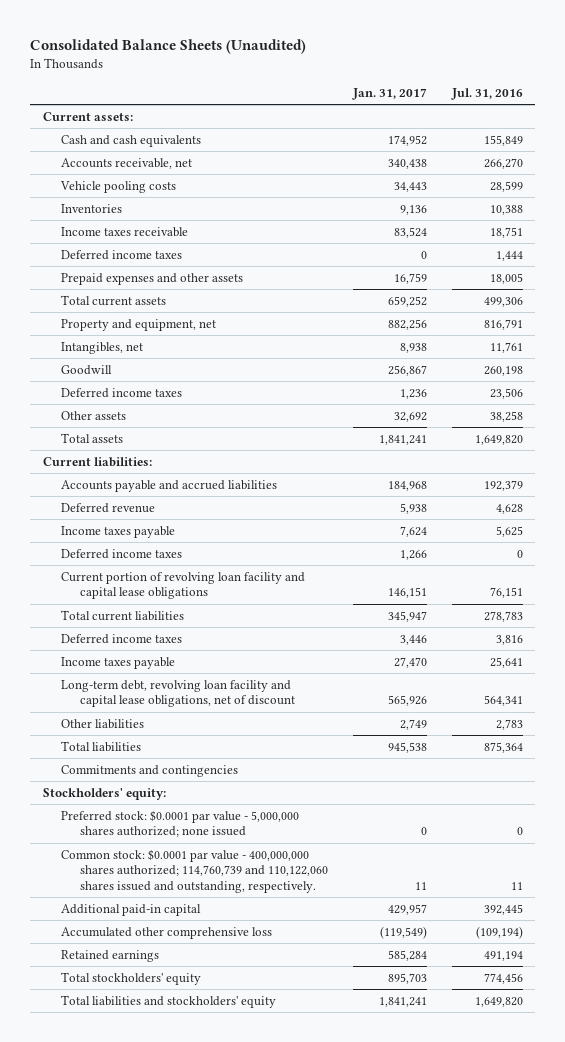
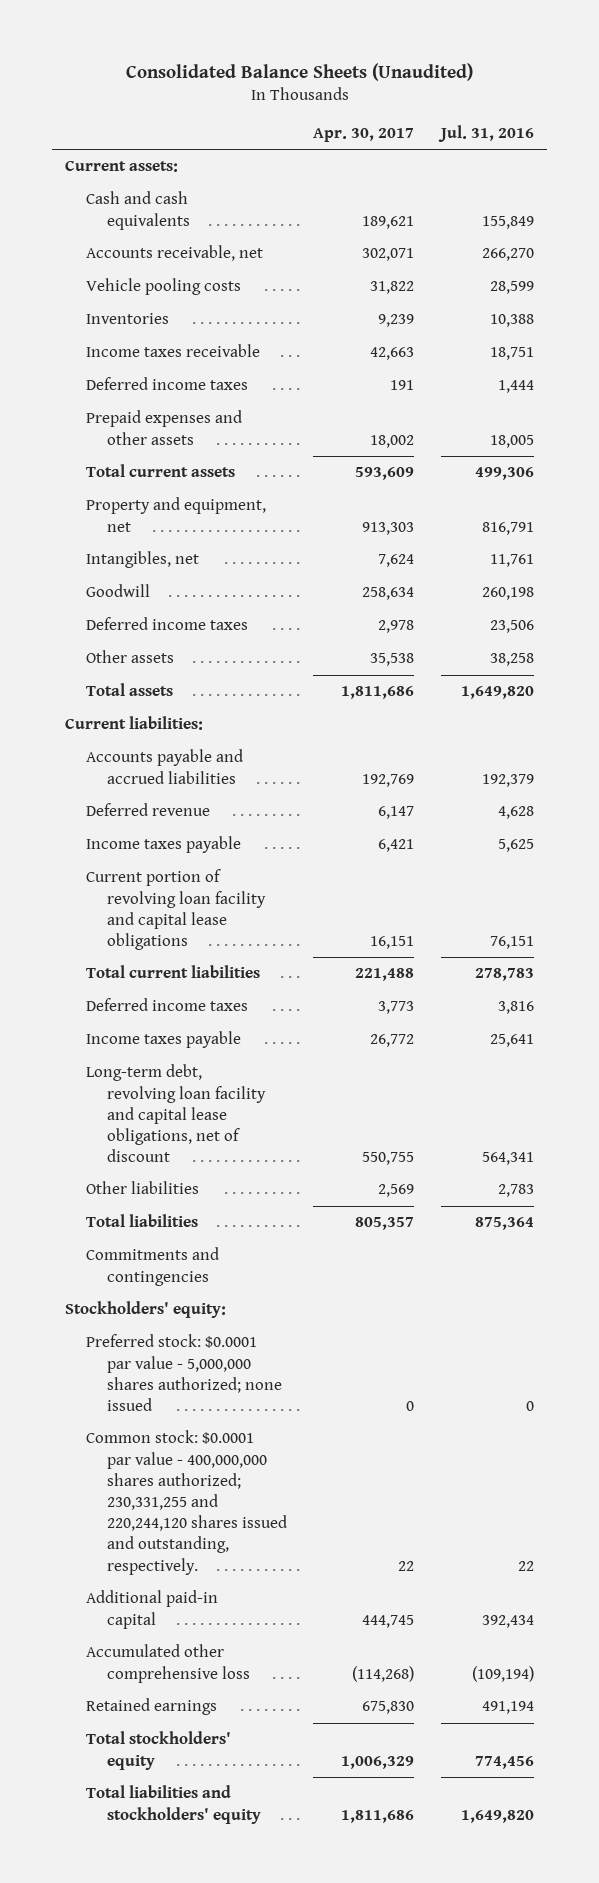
- | Jan. 31, 2017 | Jul. 31, 2016
+ | Apr. 30, 2017 | Jul. 31, 2016
- Deferred income taxes | 1,266 | 0
- Common stock: $0.0001 par value - 400,000,000 shares authorized; 114,760,739 and 110,122,060 shares issued and outstanding, respectively. | 11 | 11
- Additional paid-in capital | 429,957 | 392,445
+ Common stock: $0.0001 par value - 400,000,000 shares authorized; 230,331,255 and 220,244,120 shares issued and outstanding, respectively. | 22 | 22
+ Additional paid-in capital | 444,745 | 392,434

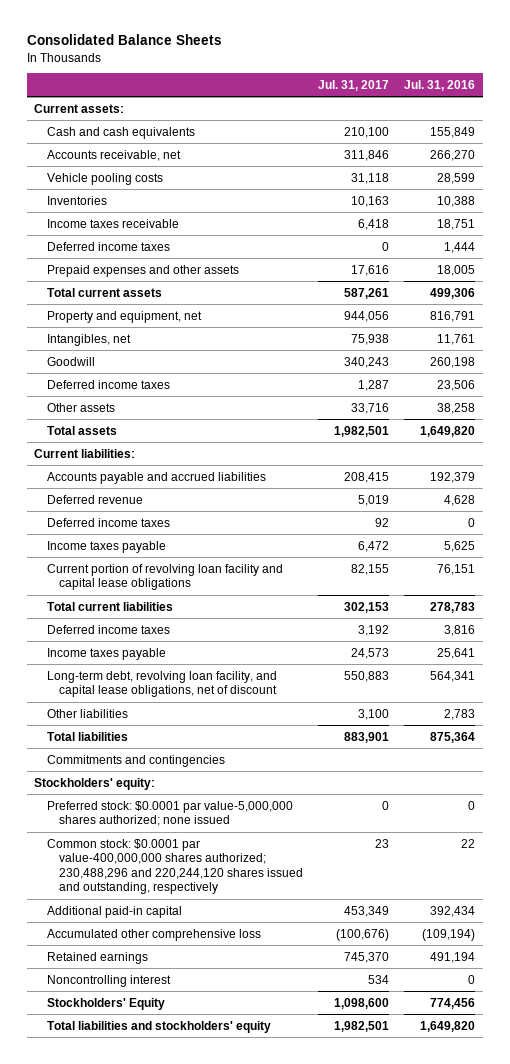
- Consolidated Balance Sheets (Unaudited)
+ Consolidated Balance Sheets
- | Apr. 30, 2017 | Jul. 31, 2016
+ | Jul. 31, 2017 | Jul. 31, 2016
+ Deferred income taxes | 92 | 0
- Long-term debt, revolving loan facility and capital lease obligations, net of discount | 550,755 | 564,341
+ Long-term debt, revolving loan facility, and capital lease obligations, net of discount | 550,883 | 564,341
- Preferred stock: $0.0001 par value - 5,000,000 shares authorized; none issued | 0 | 0
- Common stock: $0.0001 par value - 400,000,000 shares authorized; 230,331,255 and 220,244,120 shares issued and outstanding, respectively. | 22 | 22
+ Preferred stock: $0.0001 par value-5,000,000 shares authorized; none issued | 0 | 0
+ Common stock: $0.0001 par value-400,000,000 shares authorized; 230,488,296 and 220,244,120 shares issued and outstanding, respectively | 23 | 22
- Total stockholders' equity | 1,006,329 | 774,456
+ Noncontrolling interest | 534 | 0
+ Stockholders' Equity | 1,098,600 | 774,456

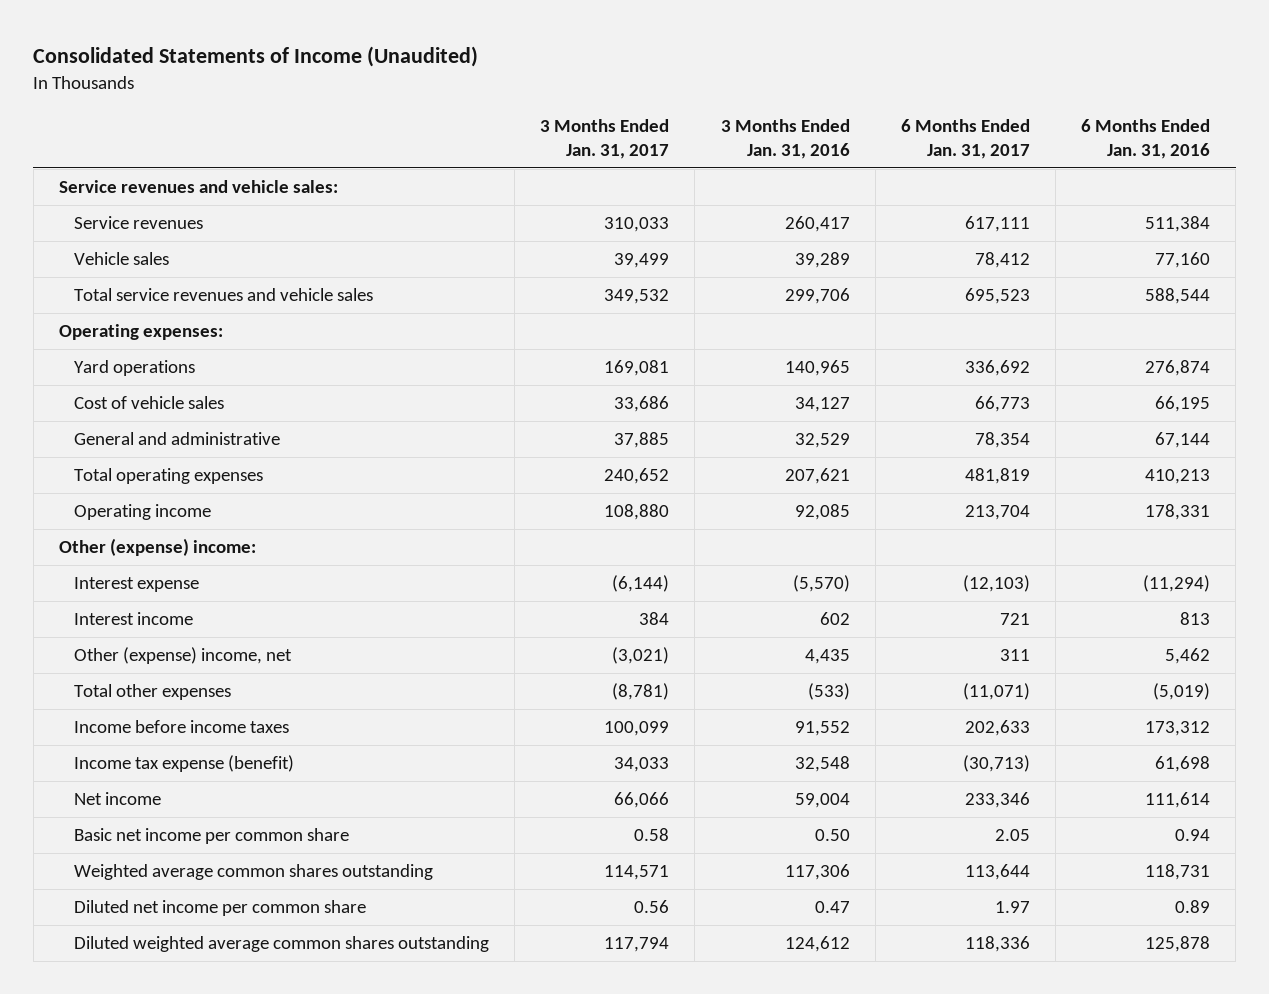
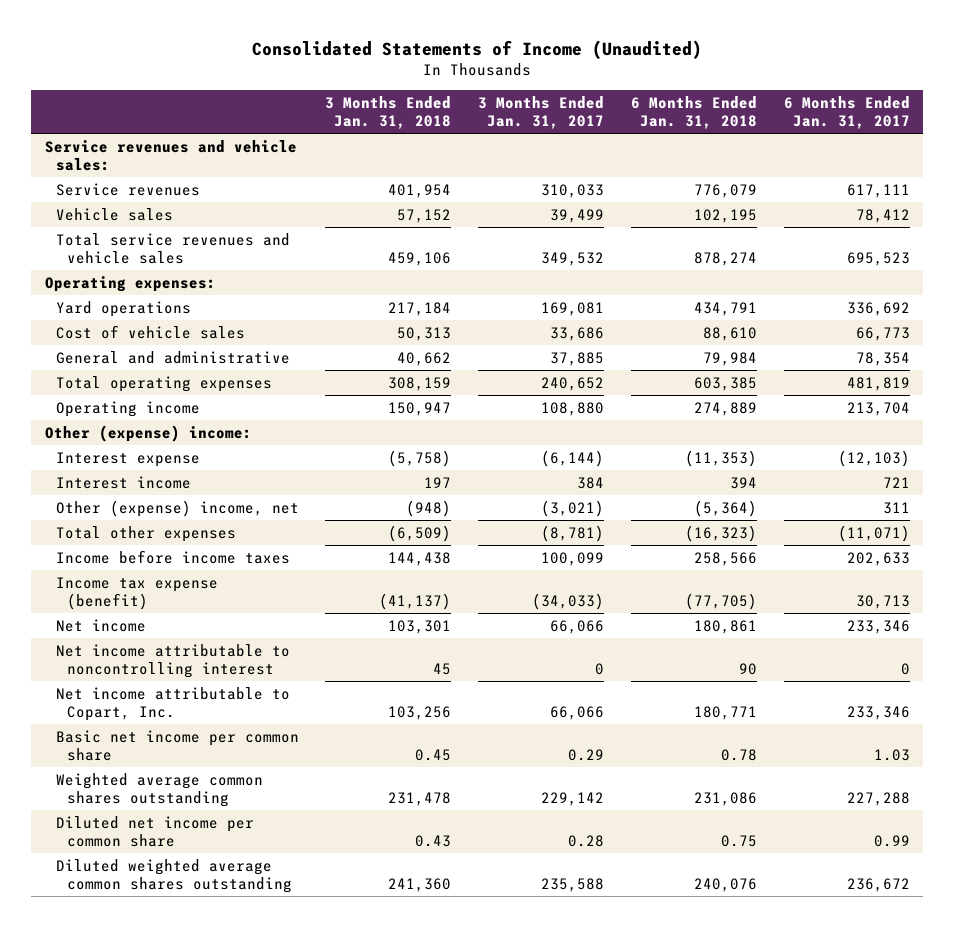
- | 3 Months Ended Jan. 31, 2017 | 3 Months Ended Jan. 31, 2016 | 6 Months Ended Jan. 31, 2017 | 6 Months Ended Jan. 31, 2016
+ | 3 Months Ended Jan. 31, 2018 | 3 Months Ended Jan. 31, 2017 | 6 Months Ended Jan. 31, 2018 | 6 Months Ended Jan. 31, 2017
- Income tax expense (benefit) | 34,033 | 32,548 | (30,713) | 61,698
+ Income tax expense (benefit) | (41,137) | (34,033) | (77,705) | 30,713
- Basic net income per common share | 0.58 | 0.50 | 2.05 | 0.94
- Weighted average common shares outstanding | 114,571 | 117,306 | 113,644 | 118,731
- Diluted net income per common share | 0.56 | 0.47 | 1.97 | 0.89
- Diluted weighted average common shares outstanding | 117,794 | 124,612 | 118,336 | 125,878
+ Net income attributable to noncontrolling interest | 45 | 0 | 90 | 0
+ Net income attributable to Copart, Inc. | 103,256 | 66,066 | 180,771 | 233,346
+ Basic net income per common share | 0.45 | 0.29 | 0.78 | 1.03
+ Weighted average common shares outstanding | 231,478 | 229,142 | 231,086 | 227,288
+ Diluted net income per common share | 0.43 | 0.28 | 0.75 | 0.99
+ Diluted weighted average common shares outstanding | 241,360 | 235,588 | 240,076 | 236,672

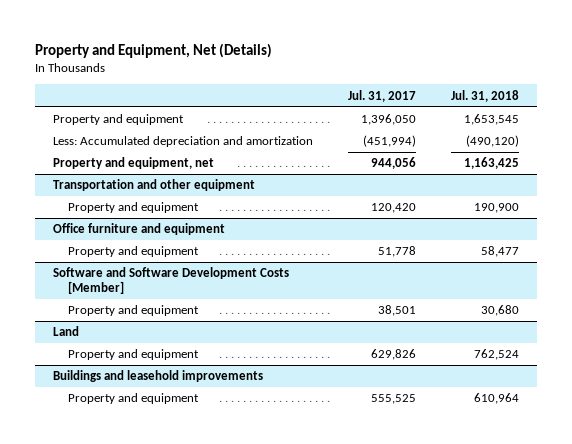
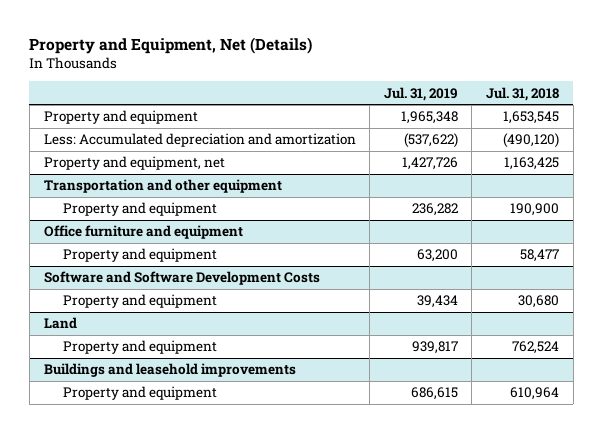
- | Jul. 31, 2017 | Jul. 31, 2018
+ | Jul. 31, 2019 | Jul. 31, 2018
- Software and Software Development Costs [Member]
+ Software and Software Development Costs

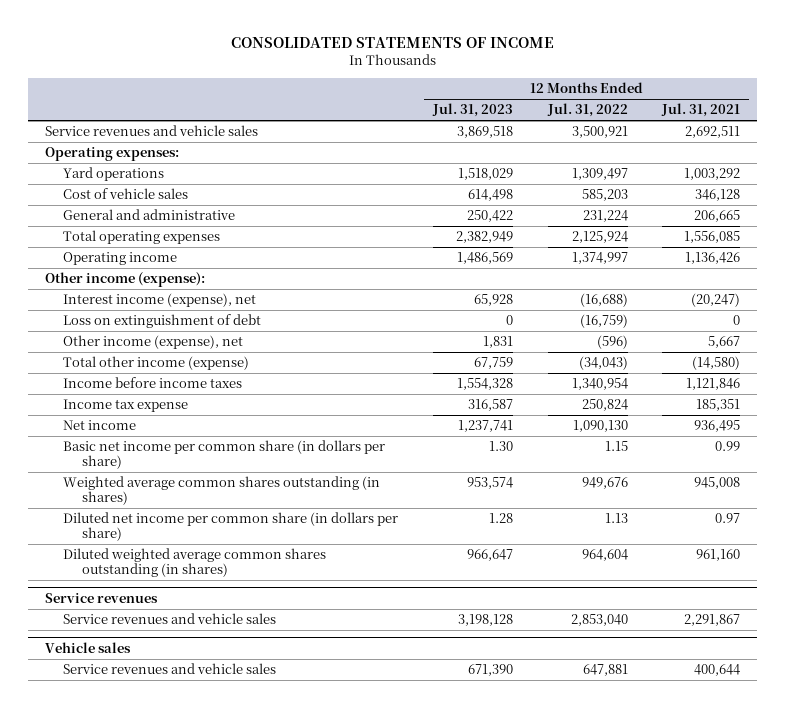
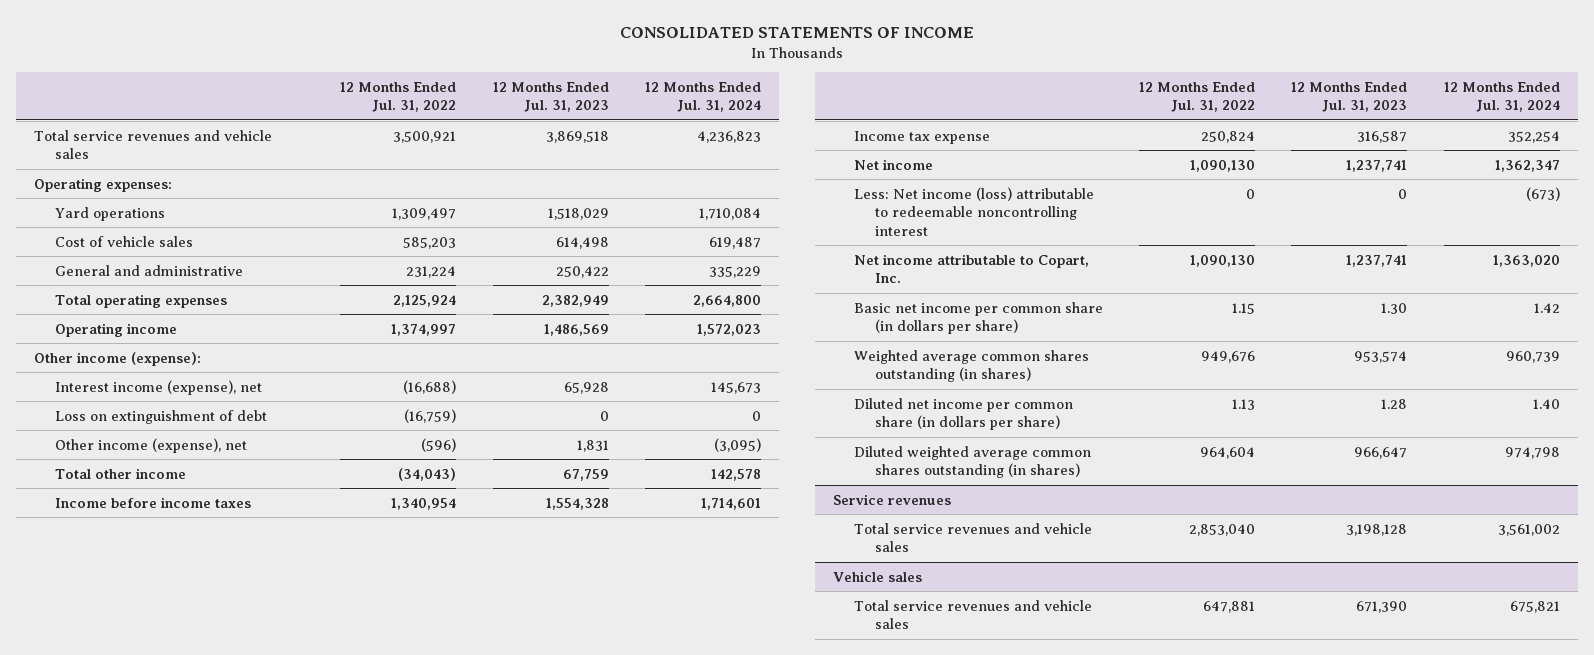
- | 12 Months Ended Jul. 31, 2023 | 12 Months Ended Jul. 31, 2022 | 12 Months Ended Jul. 31, 2021
+ | 12 Months Ended Jul. 31, 2022 | 12 Months Ended Jul. 31, 2023 | 12 Months Ended Jul. 31, 2024
- Service revenues and vehicle sales | 3,869,518 | 3,500,921 | 2,692,511
+ Total service revenues and vehicle sales | 3,500,921 | 3,869,518 | 4,236,823
- Total other income (expense) | 67,759 | (34,043) | (14,580)
+ Total other income | (34,043) | 67,759 | 142,578
+ Less: Net income (loss) attributable to redeemable noncontrolling interest | 0 | 0 | (673)
+ Net income attributable to Copart, Inc. | 1,090,130 | 1,237,741 | 1,363,020
@ Service revenues
- Service revenues and vehicle sales | 3,198,128 | 2,853,040 | 2,291,867
+ Total service revenues and vehicle sales | 2,853,040 | 3,198,128 | 3,561,002
@ Vehicle sales
- Service revenues and vehicle sales | 671,390 | 647,881 | 400,644
+ Total service revenues and vehicle sales | 647,881 | 671,390 | 675,821

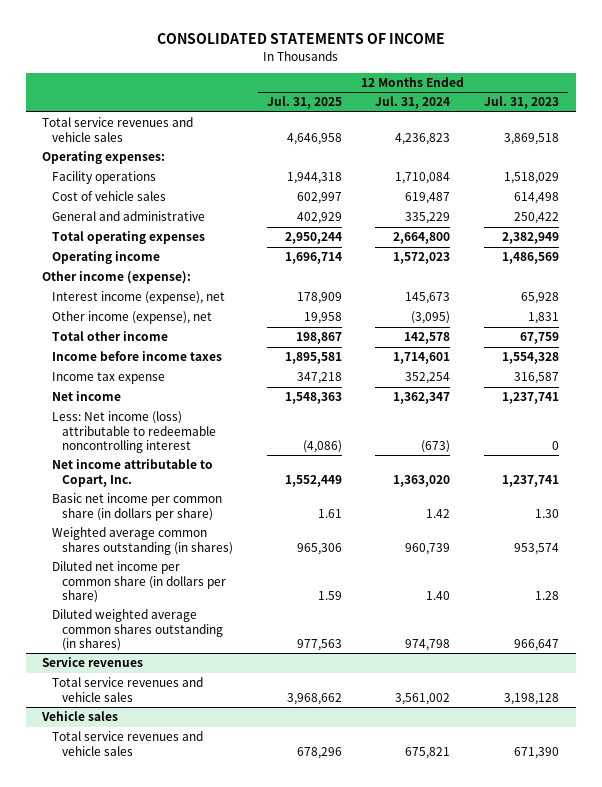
- | 12 Months Ended Jul. 31, 2022 | 12 Months Ended Jul. 31, 2023 | 12 Months Ended Jul. 31, 2024
+ | 12 Months Ended Jul. 31, 2025 | 12 Months Ended Jul. 31, 2024 | 12 Months Ended Jul. 31, 2023
- Yard operations | 1,309,497 | 1,518,029 | 1,710,084
+ Facility operations | 1,944,318 | 1,710,084 | 1,518,029
- Loss on extinguishment of debt | (16,759) | 0 | 0

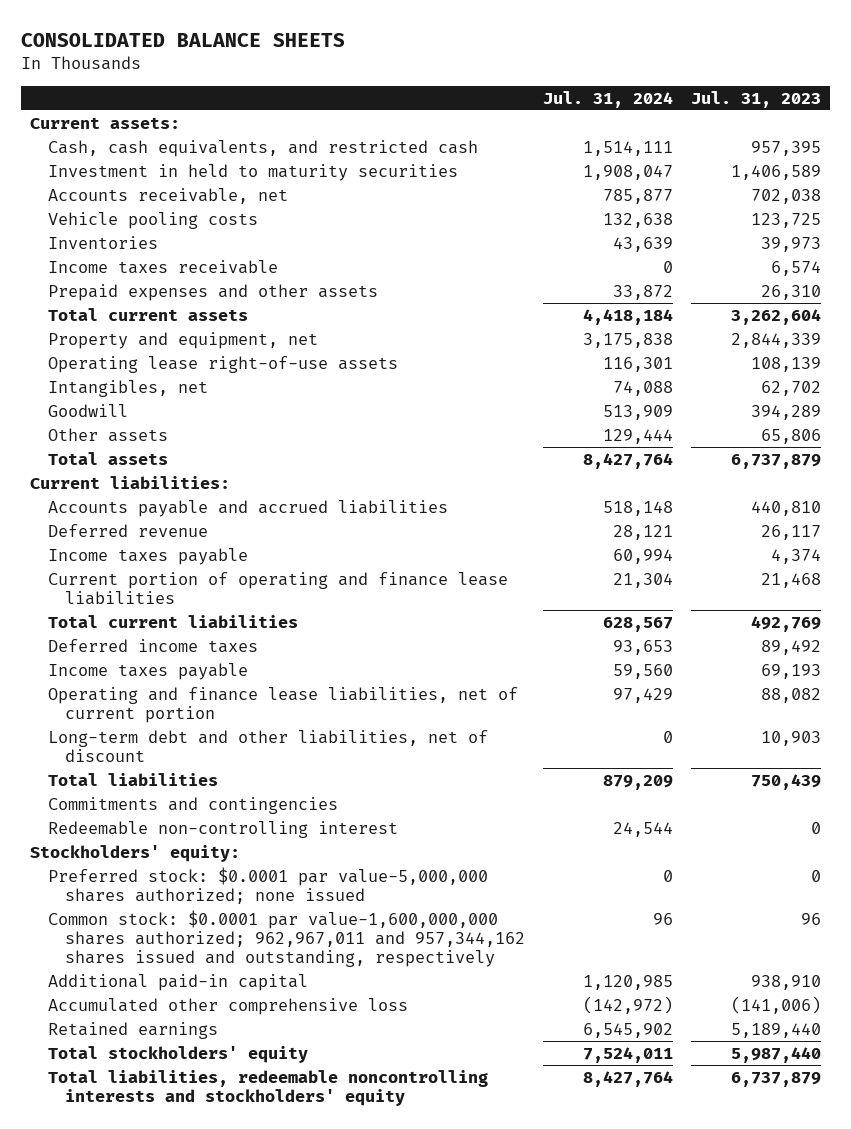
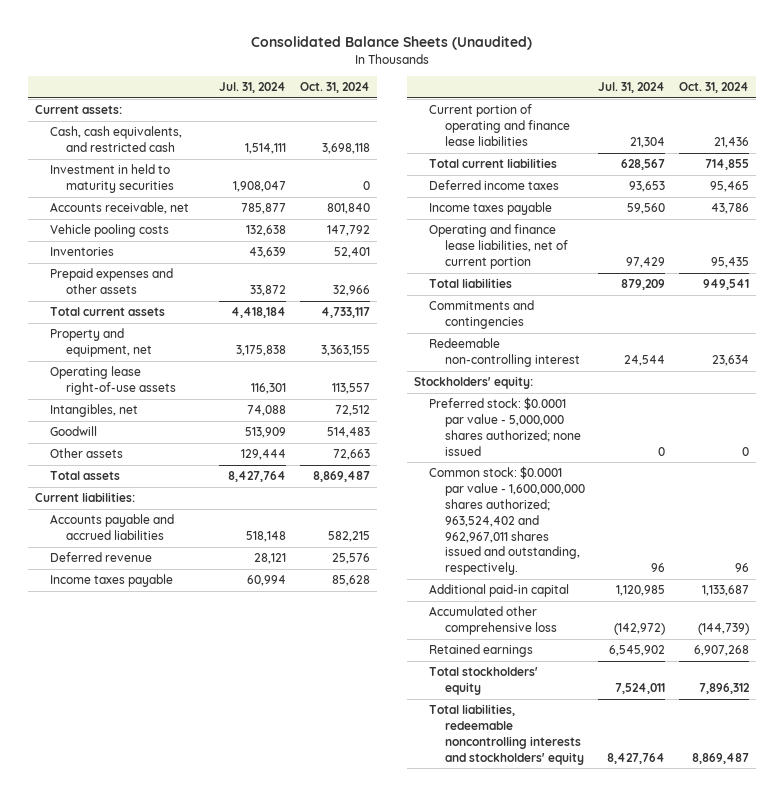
- CONSOLIDATED BALANCE SHEETS
+ Consolidated Balance Sheets (Unaudited)
- | Jul. 31, 2024 | Jul. 31, 2023
+ | Jul. 31, 2024 | Oct. 31, 2024
- Income taxes receivable | 0 | 6,574
- Long-term debt and other liabilities, net of discount | 0 | 10,903
- Preferred stock: $0.0001 par value-5,000,000 shares authorized; none issued | 0 | 0
- Common stock: $0.0001 par value-1,600,000,000 shares authorized; 962,967,011 and 957,344,162 shares issued and outstanding, respectively | 96 | 96
+ Preferred stock: $0.0001 par value - 5,000,000 shares authorized; none issued | 0 | 0
+ Common stock: $0.0001 par value - 1,600,000,000 shares authorized; 963,524,402 and 962,967,011 shares issued and outstanding, respectively. | 96 | 96

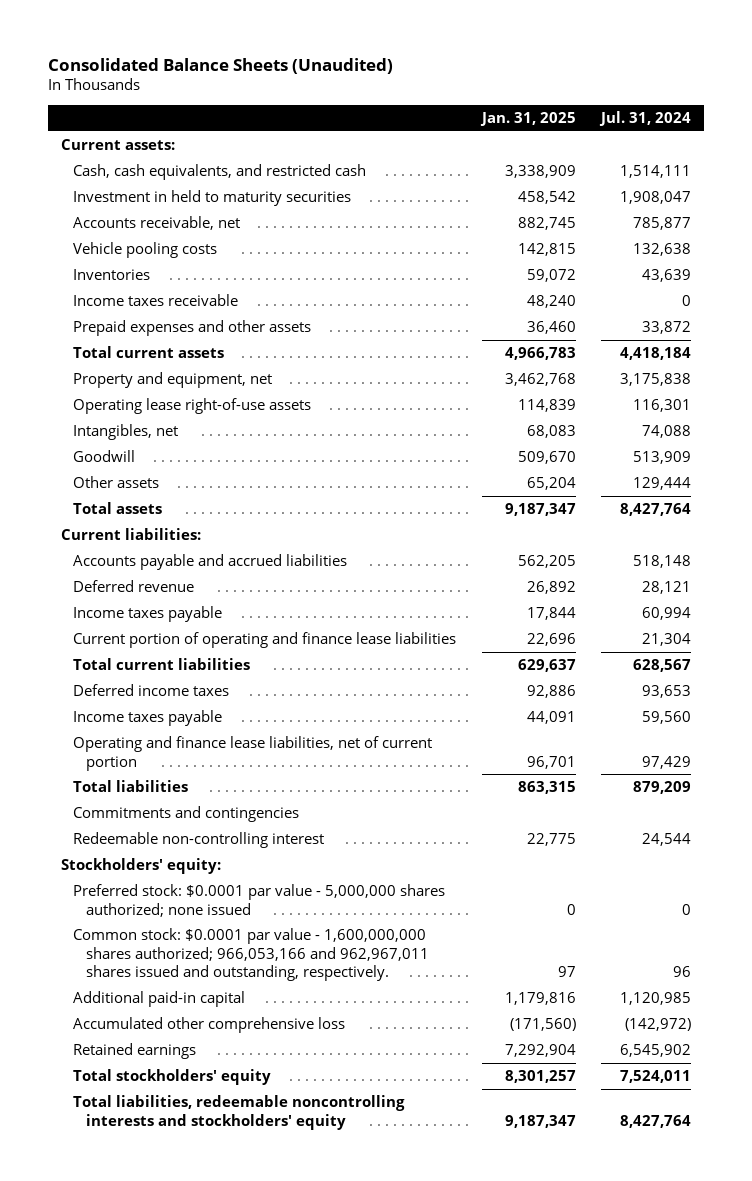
- | Jul. 31, 2024 | Oct. 31, 2024
+ | Jan. 31, 2025 | Jul. 31, 2024
+ Income taxes receivable | 48,240 | 0
- Common stock: $0.0001 par value - 1,600,000,000 shares authorized; 963,524,402 and 962,967,011 shares issued and outstanding, respectively. | 96 | 96
+ Common stock: $0.0001 par value - 1,600,000,000 shares authorized; 966,053,166 and 962,967,011 shares issued and outstanding, respectively. | 97 | 96

